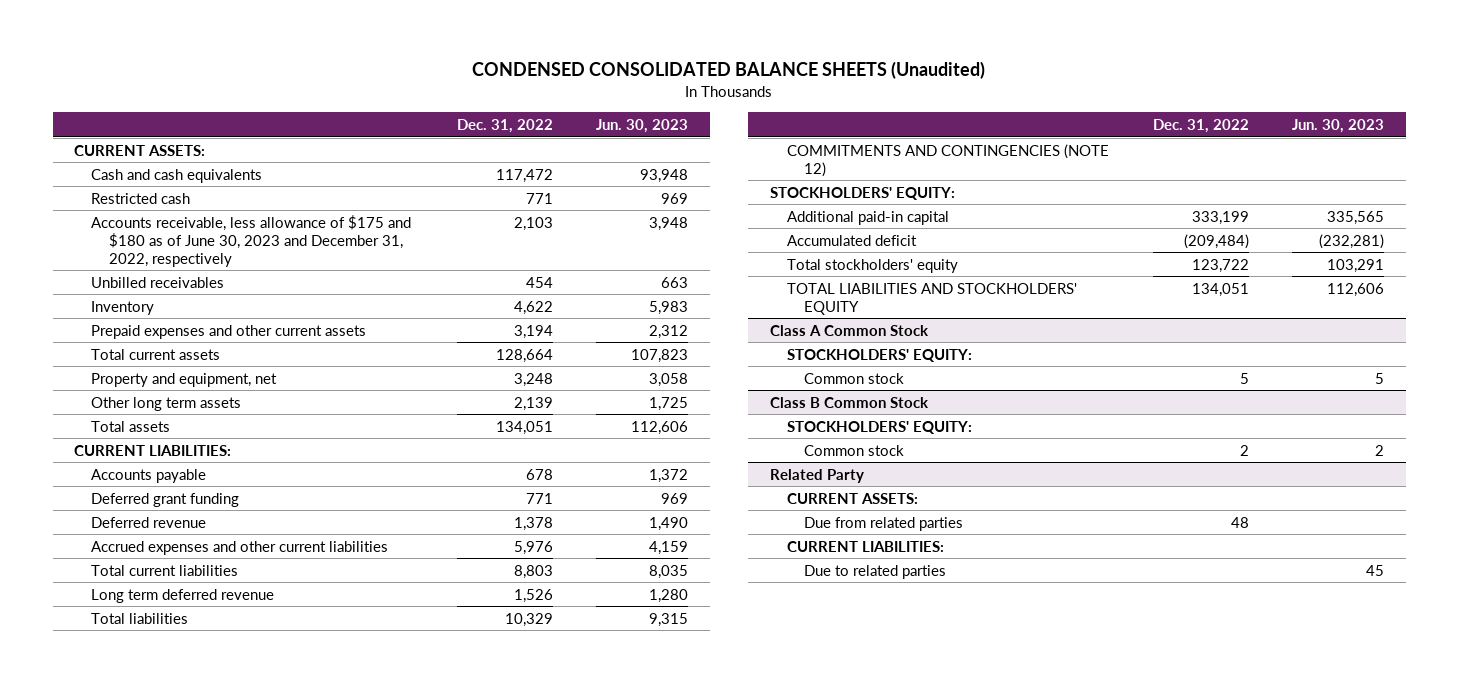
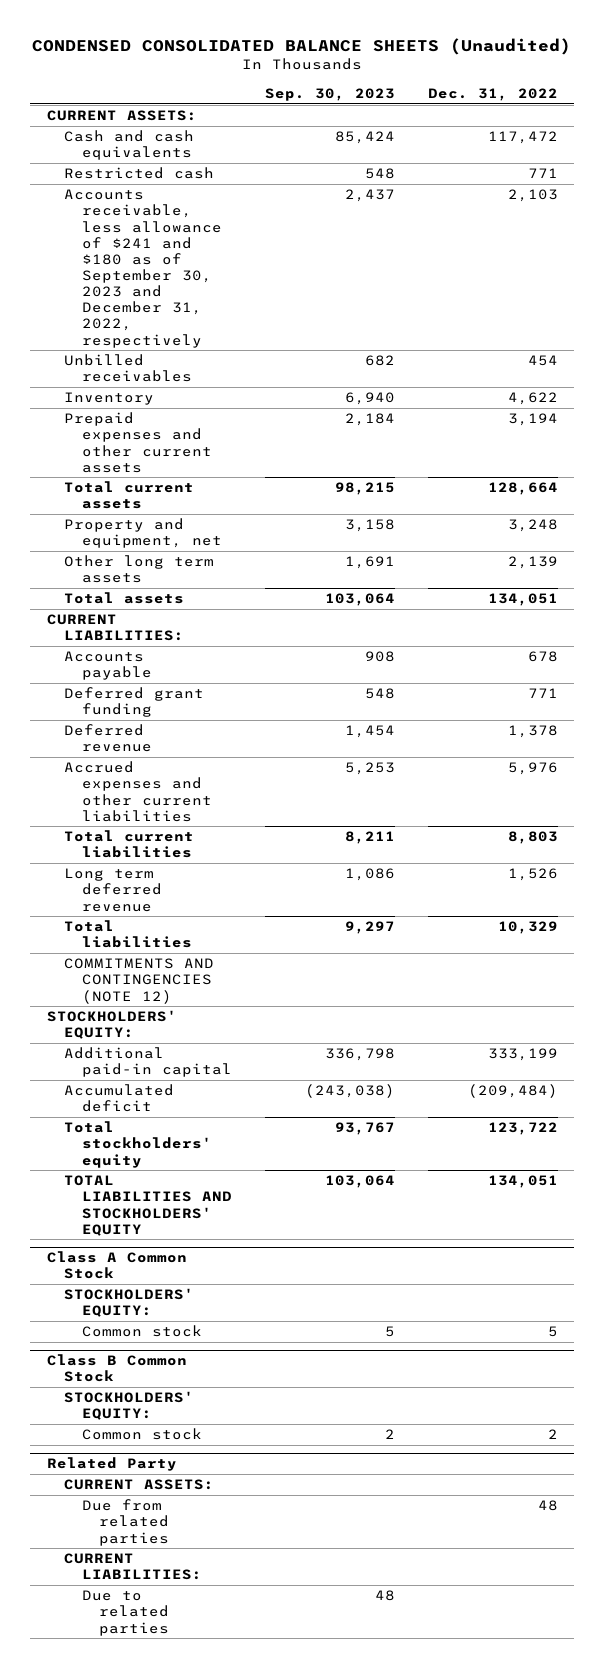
- | Dec. 31, 2022 | Jun. 30, 2023
+ | Sep. 30, 2023 | Dec. 31, 2022
- Accounts receivable, less allowance of $175 and $180 as of June 30, 2023 and December 31, 2022, respectively | 2,103 | 3,948
+ Accounts receivable, less allowance of $241 and $180 as of September 30, 2023 and December 31, 2022, respectively | 2,437 | 2,103

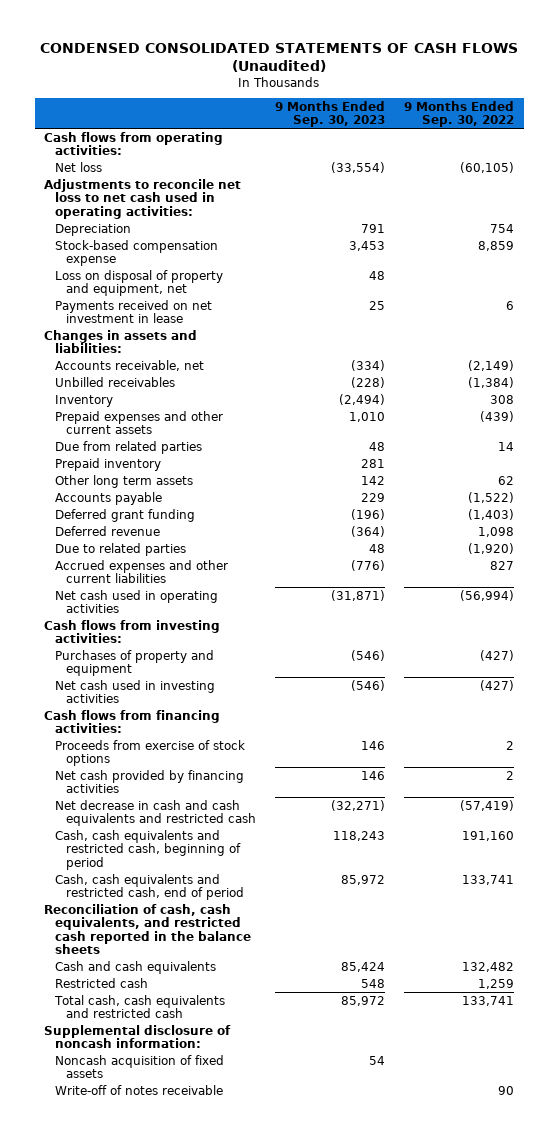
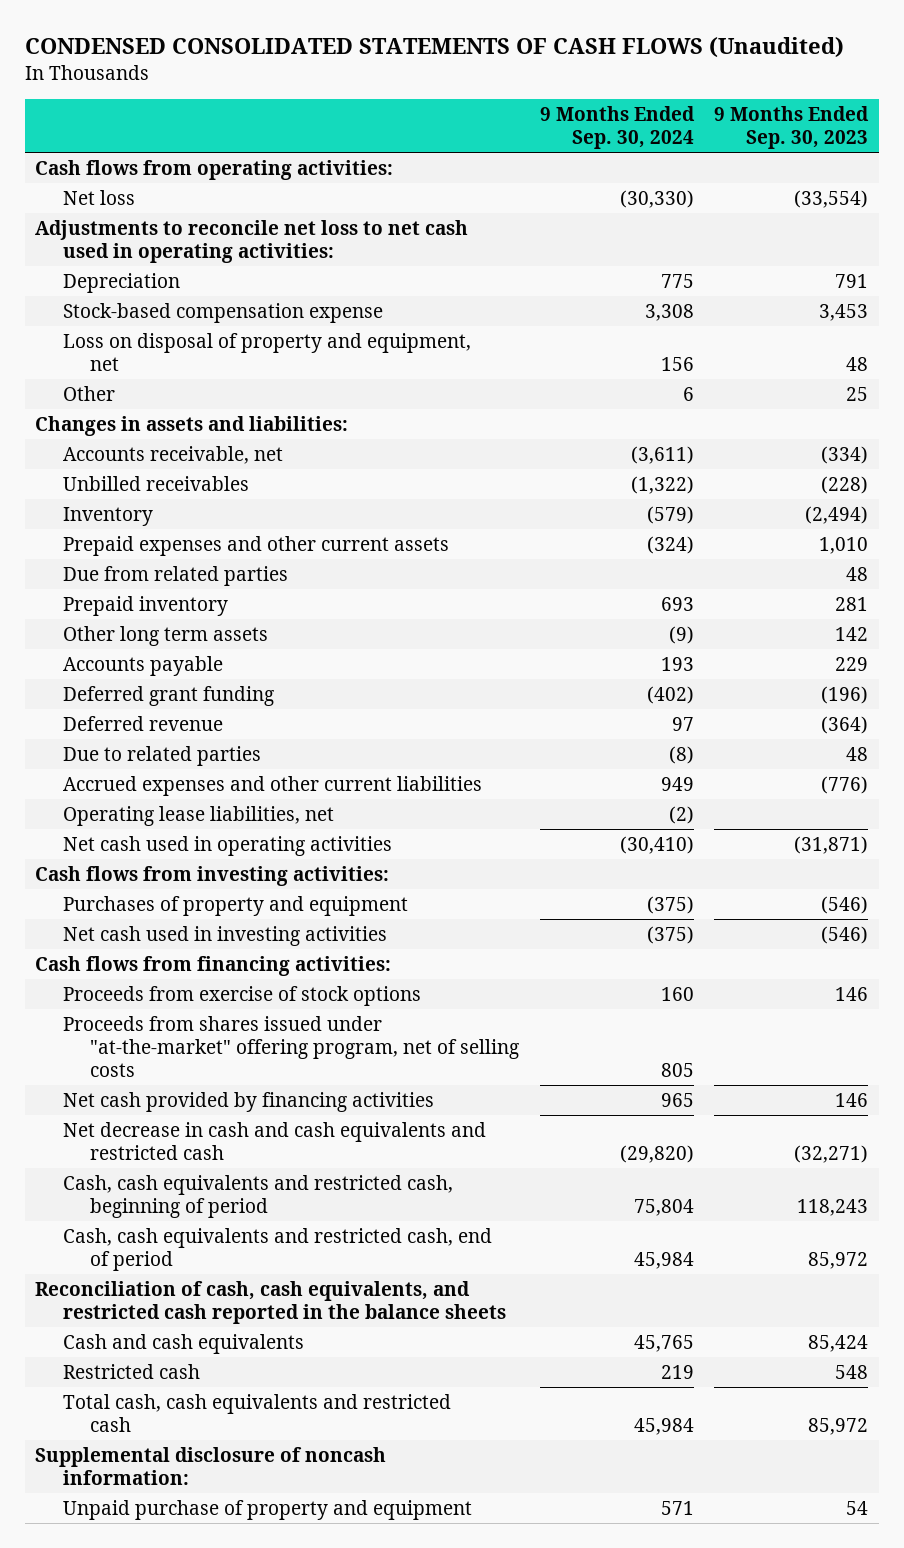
- | 9 Months Ended Sep. 30, 2023 | 9 Months Ended Sep. 30, 2022
+ | 9 Months Ended Sep. 30, 2024 | 9 Months Ended Sep. 30, 2023
- Payments received on net investment in lease | 25 | 6
+ Other | 6 | 25
+ Operating lease liabilities, net | (2) |
+ Proceeds from shares issued under "at-the-market" offering program, net of selling costs | 805 |
- Noncash acquisition of fixed assets | 54 |
- Write-off of notes receivable | | 90
+ Unpaid purchase of property and equipment | 571 | 54

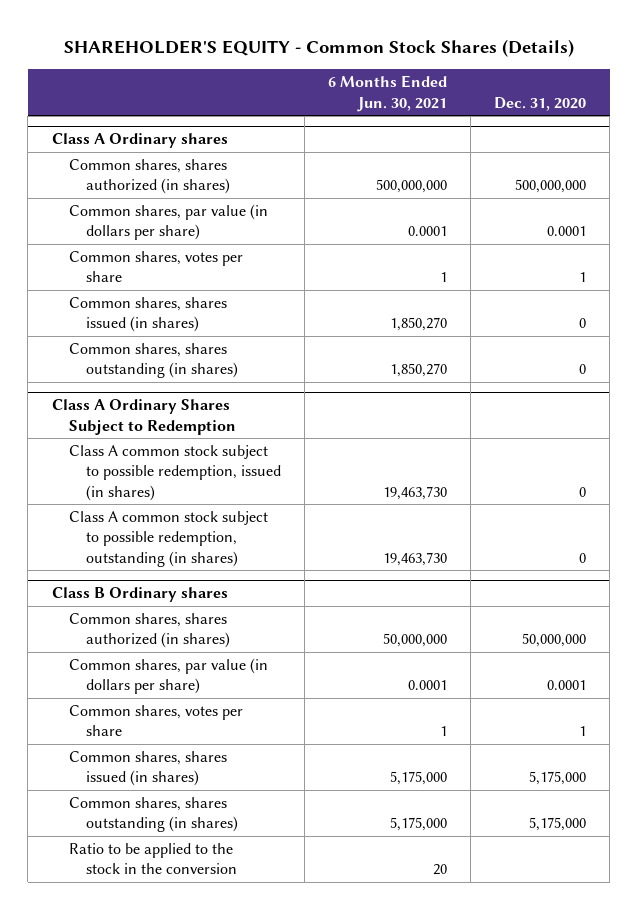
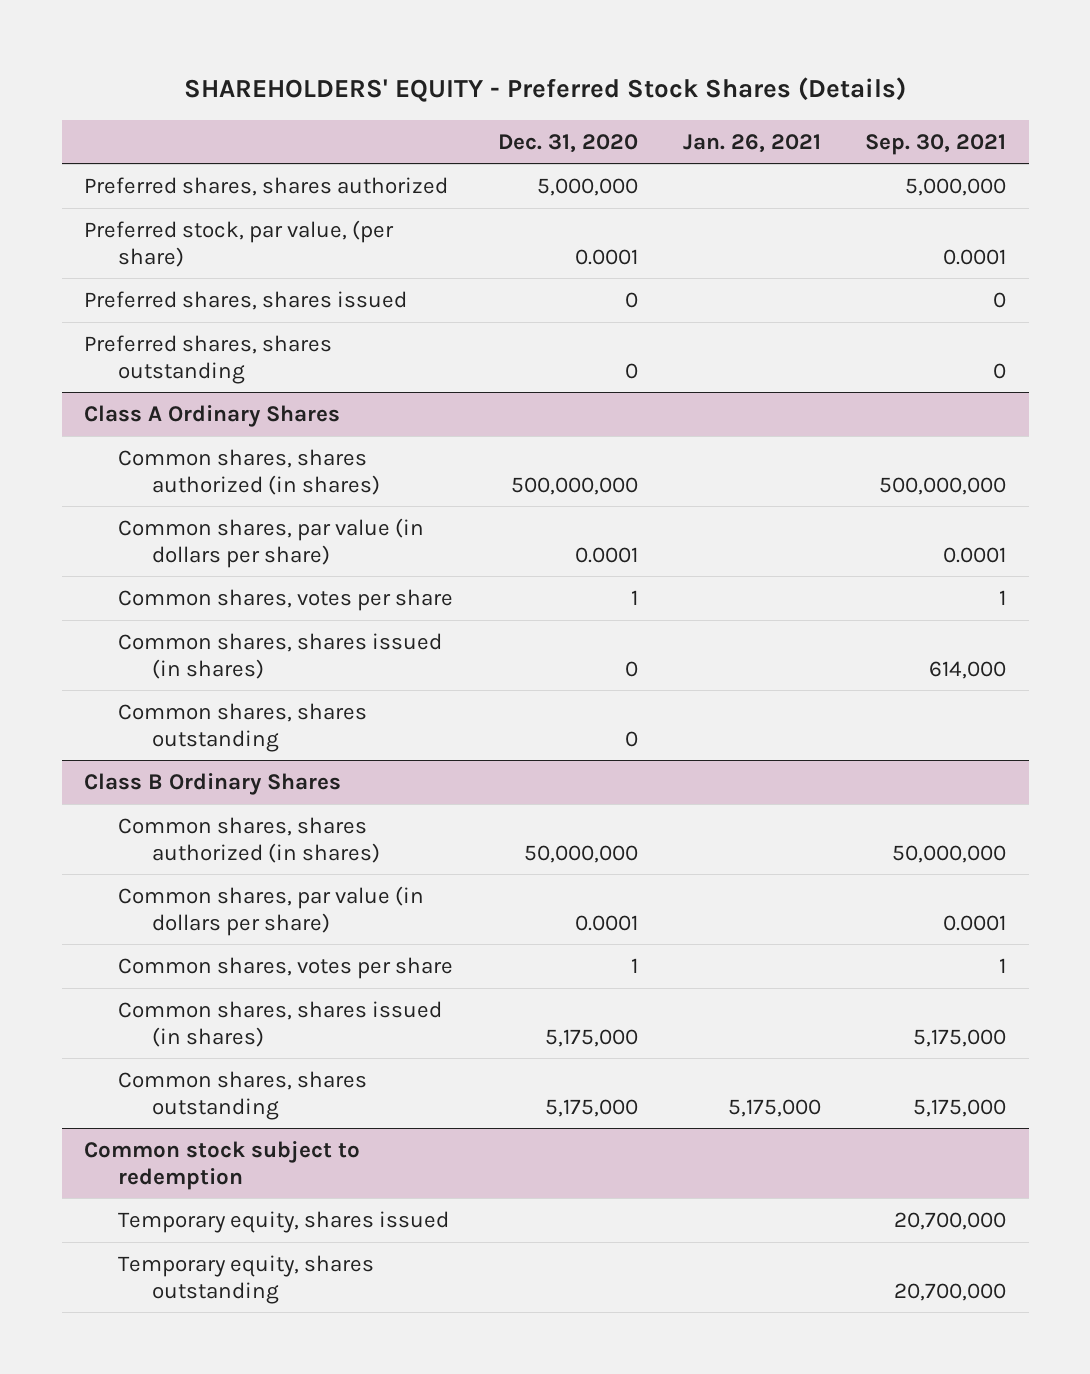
- SHAREHOLDER'S EQUITY - Common Stock Shares (Details)
+ SHAREHOLDERS' EQUITY - Preferred Stock Shares (Details)
- | 6 Months Ended Jun. 30, 2021 | Dec. 31, 2020
+ | Dec. 31, 2020 | Jan. 26, 2021 | Sep. 30, 2021
- Class A Ordinary shares
+ Preferred shares, shares authorized | 5,000,000 | | 5,000,000
+ Preferred stock, par value, (per share) | 0.0001 | | 0.0001
+ Preferred shares, shares issued | 0 | | 0
+ Preferred shares, shares outstanding | 0 | | 0
+ Class A Ordinary Shares
- Common shares, shares outstanding (in shares) | 1,850,270 | 0
- Class A Ordinary Shares Subject to Redemption
- Class A common stock subject to possible redemption, issued (in shares) | 19,463,730 | 0
- Class A common stock subject to possible redemption, outstanding (in shares) | 19,463,730 | 0
- Class B Ordinary shares
+ Common shares, shares outstanding | 0 | |
+ Class B Ordinary Shares
- Common shares, shares outstanding (in shares) | 5,175,000 | 5,175,000
- Ratio to be applied to the stock in the conversion | 20 |
+ Common shares, shares outstanding | 5,175,000 | 5,175,000 | 5,175,000
+ Common stock subject to redemption
+ Temporary equity, shares issued | | | 20,700,000
+ Temporary equity, shares outstanding | | | 20,700,000

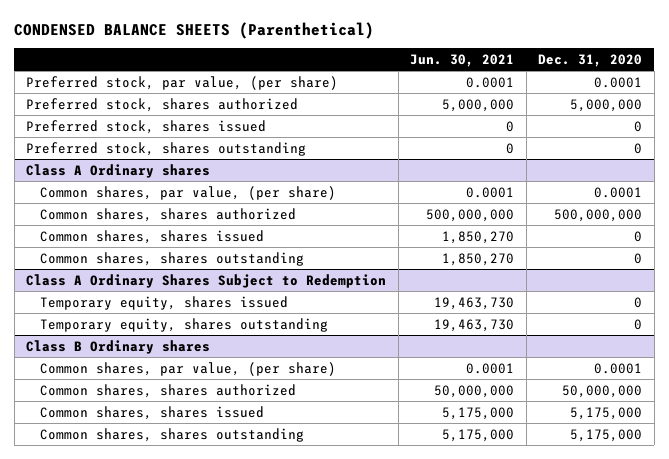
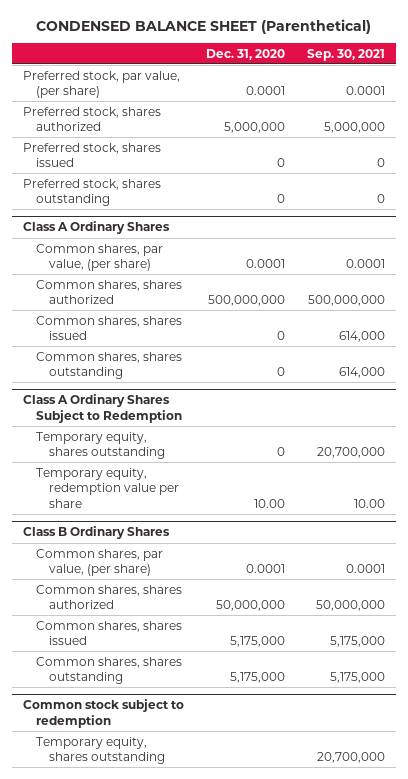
- CONDENSED BALANCE SHEETS (Parenthetical)
+ CONDENSED BALANCE SHEET (Parenthetical)
- | Jun. 30, 2021 | Dec. 31, 2020
+ | Dec. 31, 2020 | Sep. 30, 2021
- Class A Ordinary shares
+ Class A Ordinary Shares
@ Class A Ordinary Shares Subject to Redemption
- Temporary equity, shares issued | 19,463,730 | 0
- Class B Ordinary shares
@ Class A Ordinary Shares Subject to Redemption
+ Temporary equity, redemption value per share | 10.00 | 10.00
+ Class B Ordinary Shares
+ Common stock subject to redemption
+ Temporary equity, shares outstanding | | 20,700,000

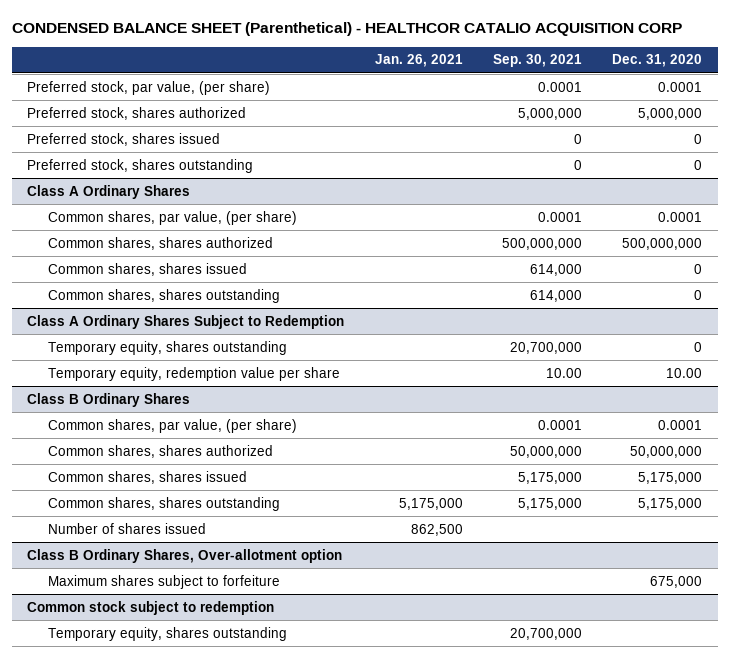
- CONDENSED BALANCE SHEET (Parenthetical)
+ CONDENSED BALANCE SHEET (Parenthetical) - HEALTHCOR CATALIO ACQUISITION CORP
- | Dec. 31, 2020 | Sep. 30, 2021
+ | Jan. 26, 2021 | Sep. 30, 2021 | Dec. 31, 2020
@ Class B Ordinary Shares
+ Number of shares issued | 862,500 | |
+ Class B Ordinary Shares, Over-allotment option
+ Maximum shares subject to forfeiture | | | 675,000

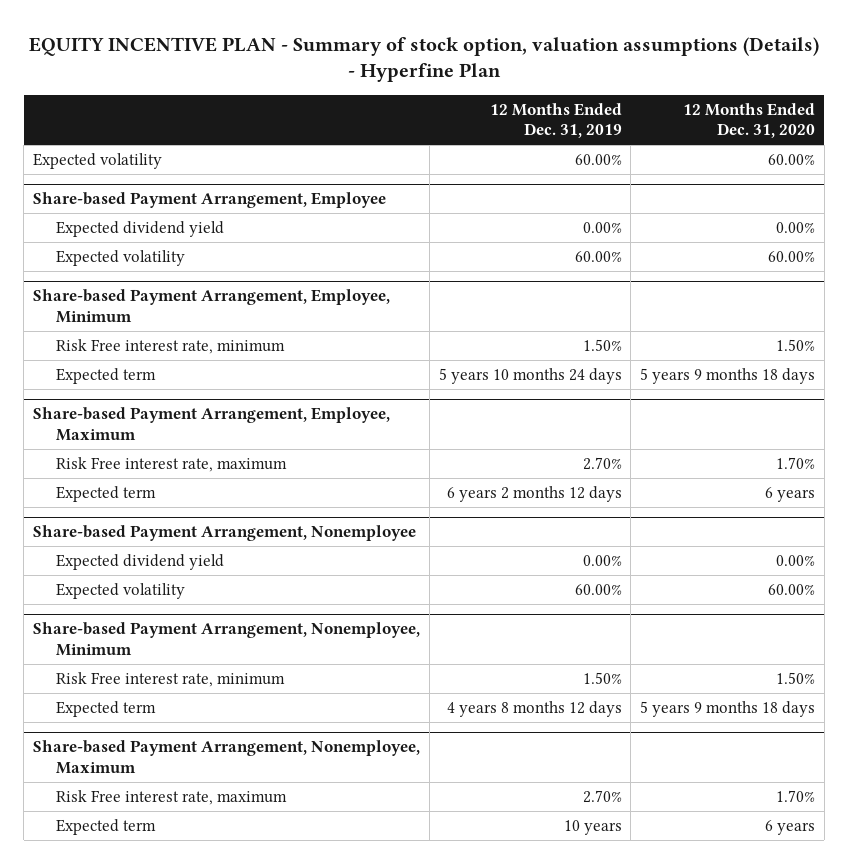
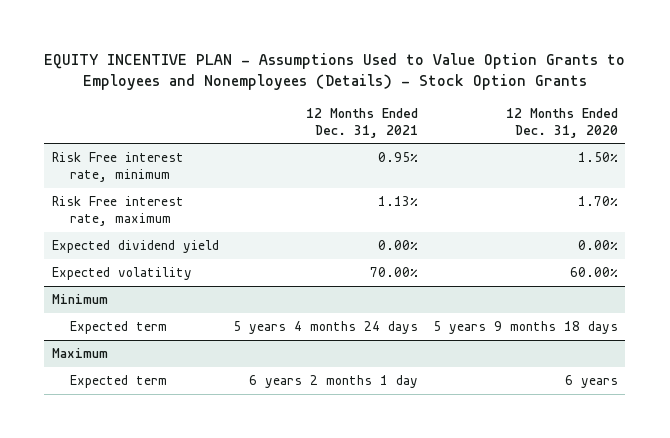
- EQUITY INCENTIVE PLAN - Summary of stock option, valuation assumptions (Details) - Hyperfine Plan
+ EQUITY INCENTIVE PLAN - Assumptions Used to Value Option Grants to Employees and Nonemployees (Details) - Stock Option Grants
- | 12 Months Ended Dec. 31, 2019 | 12 Months Ended Dec. 31, 2020
+ | 12 Months Ended Dec. 31, 2021 | 12 Months Ended Dec. 31, 2020
- Expected volatility | 60.00% | 60.00%
- Share-based Payment Arrangement, Employee
- Expected dividend yield | 0.00% | 0.00%
- Expected volatility | 60.00% | 60.00%
- Share-based Payment Arrangement, Employee, Minimum
- Expected term | 5 years 10 months 24 days | 5 years 9 months 18 days
- Share-based Payment Arrangement, Employee, Maximum
- Expected term | 6 years 2 months 12 days | 6 years
- Share-based Payment Arrangement, Nonemployee
- Share-based Payment Arrangement, Nonemployee, Minimum
- Risk Free interest rate, minimum | 1.50% | 1.50%
+ Minimum
- Share-based Payment Arrangement, Nonemployee, Maximum
- Risk Free interest rate, maximum | 2.70% | 1.70%
+ Maximum

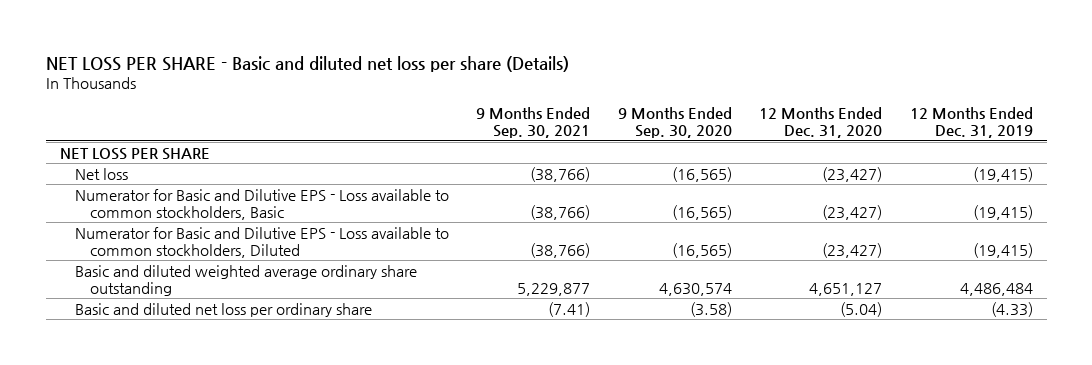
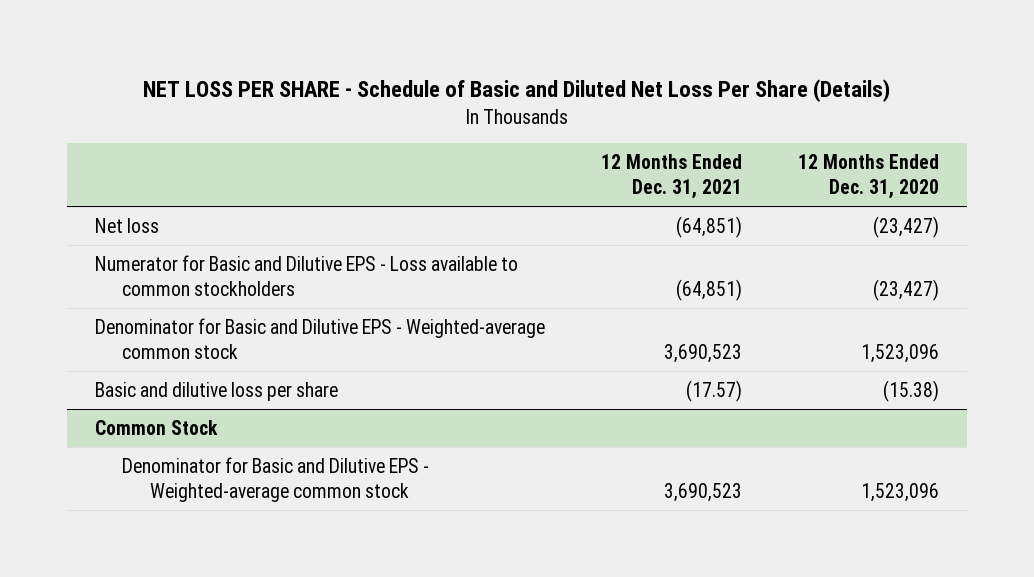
- NET LOSS PER SHARE - Basic and diluted net loss per share (Details)
+ NET LOSS PER SHARE - Schedule of Basic and Diluted Net Loss Per Share (Details)
- | 9 Months Ended Sep. 30, 2021 | 9 Months Ended Sep. 30, 2020 | 12 Months Ended Dec. 31, 2020 | 12 Months Ended Dec. 31, 2019
+ | 12 Months Ended Dec. 31, 2021 | 12 Months Ended Dec. 31, 2020
- NET LOSS PER SHARE
- Numerator for Basic and Dilutive EPS - Loss available to common stockholders, Basic | (38,766) | (16,565) | (23,427) | (19,415)
- Numerator for Basic and Dilutive EPS - Loss available to common stockholders, Diluted | (38,766) | (16,565) | (23,427) | (19,415)
- Basic and diluted weighted average ordinary share outstanding | 5,229,877 | 4,630,574 | 4,651,127 | 4,486,484
- Basic and diluted net loss per ordinary share | (7.41) | (3.58) | (5.04) | (4.33)
+ Numerator for Basic and Dilutive EPS - Loss available to common stockholders | (64,851) | (23,427)
+ Denominator for Basic and Dilutive EPS - Weighted-average common stock | 3,690,523 | 1,523,096
+ Basic and dilutive loss per share | (17.57) | (15.38)
+ Common Stock
+ Denominator for Basic and Dilutive EPS - Weighted-average common stock | 3,690,523 | 1,523,096

